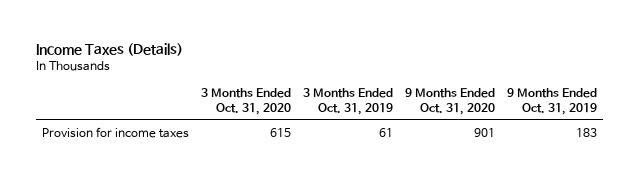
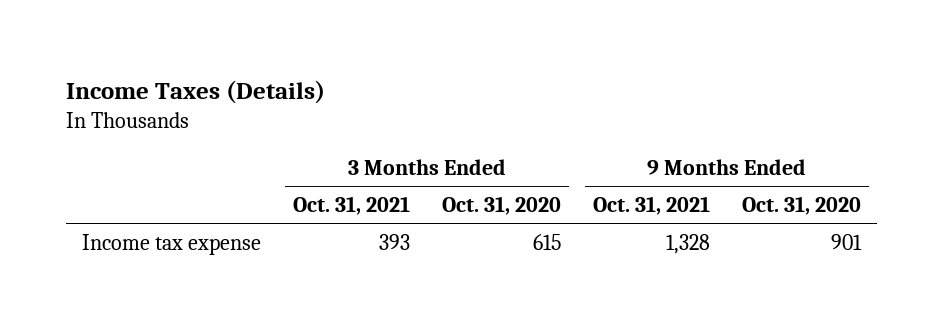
- | 3 Months Ended Oct. 31, 2020 | 3 Months Ended Oct. 31, 2019 | 9 Months Ended Oct. 31, 2020 | 9 Months Ended Oct. 31, 2019
+ | 3 Months Ended Oct. 31, 2021 | 3 Months Ended Oct. 31, 2020 | 9 Months Ended Oct. 31, 2021 | 9 Months Ended Oct. 31, 2020
- Provision for income taxes | 615 | 61 | 901 | 183
+ Income tax expense | 393 | 615 | 1,328 | 901

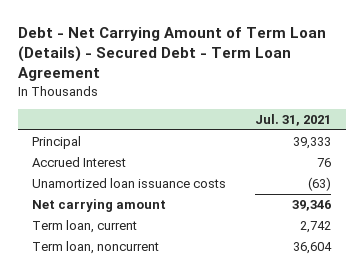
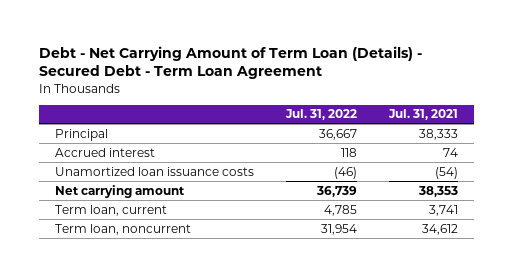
- | Jul. 31, 2021
+ | Jul. 31, 2022 | Jul. 31, 2021
- Principal | 39,333
- Accrued Interest | 76
- Unamortized loan issuance costs | (63)
- Net carrying amount | 39,346
- Term loan, current | 2,742
- Term loan, noncurrent | 36,604
+ Principal | 36,667 | 38,333
+ Accrued interest | 118 | 74
+ Unamortized loan issuance costs | (46) | (54)
+ Net carrying amount | 36,739 | 38,353
+ Term loan, current | 4,785 | 3,741
+ Term loan, noncurrent | 31,954 | 34,612

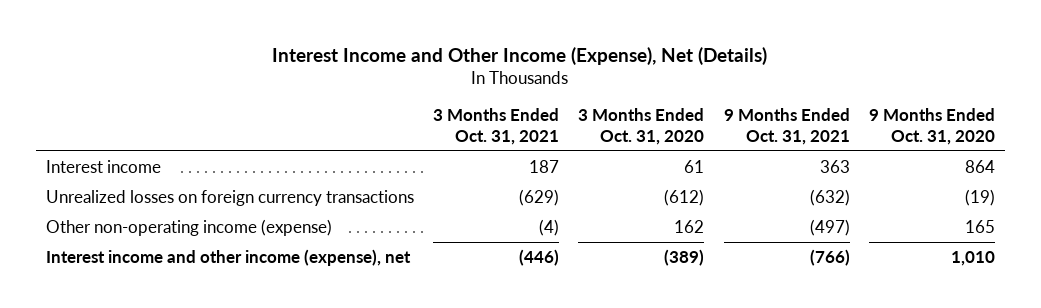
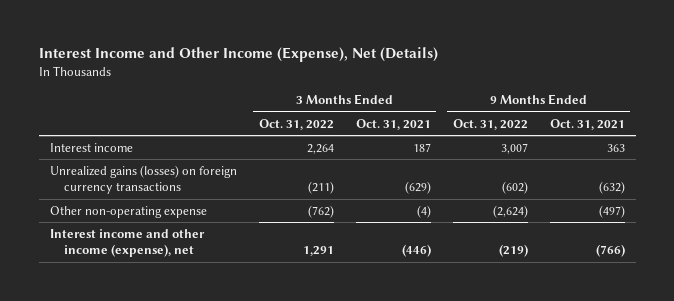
- | 3 Months Ended Oct. 31, 2021 | 3 Months Ended Oct. 31, 2020 | 9 Months Ended Oct. 31, 2021 | 9 Months Ended Oct. 31, 2020
+ | 3 Months Ended Oct. 31, 2022 | 3 Months Ended Oct. 31, 2021 | 9 Months Ended Oct. 31, 2022 | 9 Months Ended Oct. 31, 2021
- Unrealized losses on foreign currency transactions | (629) | (612) | (632) | (19)
- Other non-operating income (expense) | (4) | 162 | (497) | 165
+ Unrealized gains (losses) on foreign currency transactions | (211) | (629) | (602) | (632)
+ Other non-operating expense | (762) | (4) | (2,624) | (497)

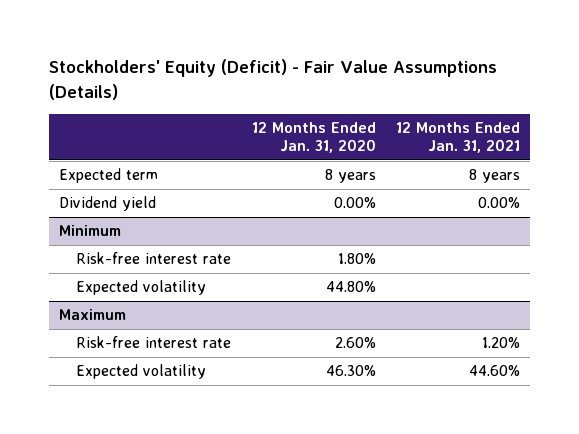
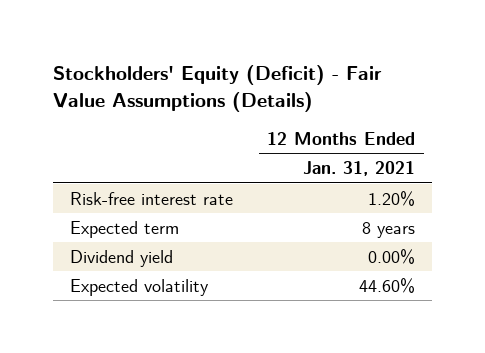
- | 12 Months Ended Jan. 31, 2020 | 12 Months Ended Jan. 31, 2021
+ | 12 Months Ended Jan. 31, 2021
+ Risk-free interest rate | 1.20%
- Minimum
- Risk-free interest rate | 1.80% |
- Expected volatility | 44.80% |
- Maximum
- Risk-free interest rate | 2.60% | 1.20%

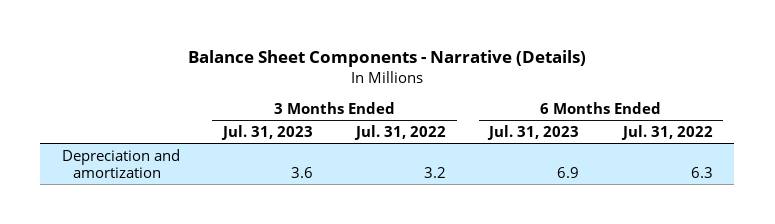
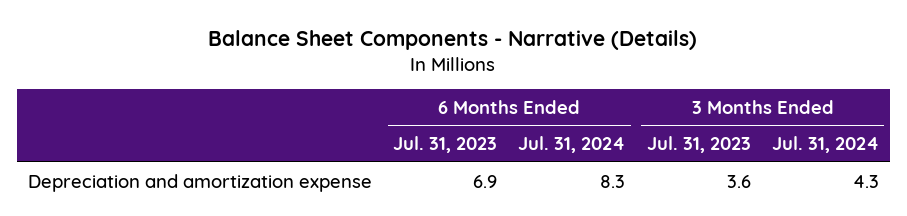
- | 3 Months Ended Jul. 31, 2023 | 3 Months Ended Jul. 31, 2022 | 6 Months Ended Jul. 31, 2023 | 6 Months Ended Jul. 31, 2022
+ | 6 Months Ended Jul. 31, 2023 | 6 Months Ended Jul. 31, 2024 | 3 Months Ended Jul. 31, 2023 | 3 Months Ended Jul. 31, 2024
- Depreciation and amortization | 3.6 | 3.2 | 6.9 | 6.3
+ Depreciation and amortization expense | 6.9 | 8.3 | 3.6 | 4.3

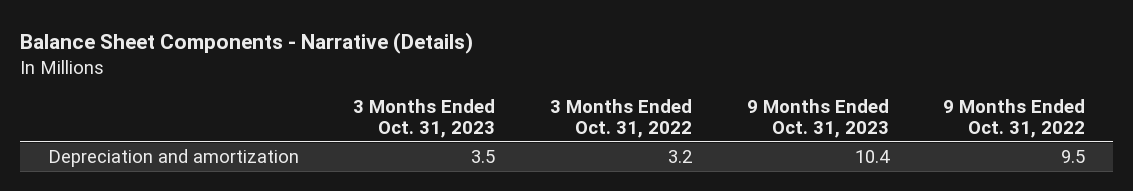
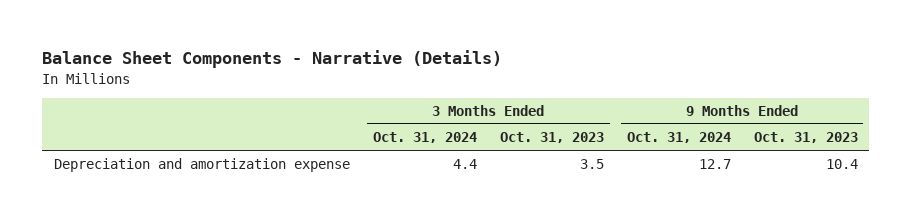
- | 3 Months Ended Oct. 31, 2023 | 3 Months Ended Oct. 31, 2022 | 9 Months Ended Oct. 31, 2023 | 9 Months Ended Oct. 31, 2022
+ | 3 Months Ended Oct. 31, 2024 | 3 Months Ended Oct. 31, 2023 | 9 Months Ended Oct. 31, 2024 | 9 Months Ended Oct. 31, 2023
- Depreciation and amortization | 3.5 | 3.2 | 10.4 | 9.5
+ Depreciation and amortization expense | 4.4 | 3.5 | 12.7 | 10.4

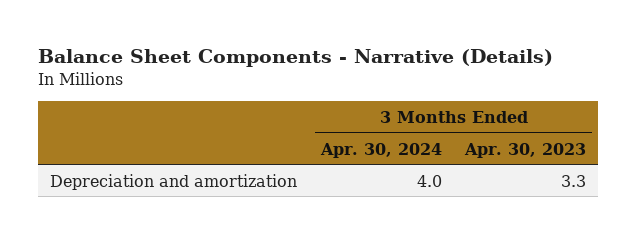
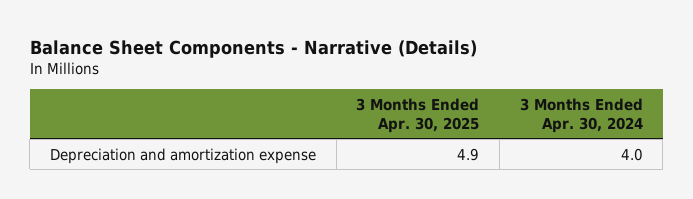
- | 3 Months Ended Apr. 30, 2024 | 3 Months Ended Apr. 30, 2023
+ | 3 Months Ended Apr. 30, 2025 | 3 Months Ended Apr. 30, 2024
- Depreciation and amortization | 4.0 | 3.3
+ Depreciation and amortization expense | 4.9 | 4.0

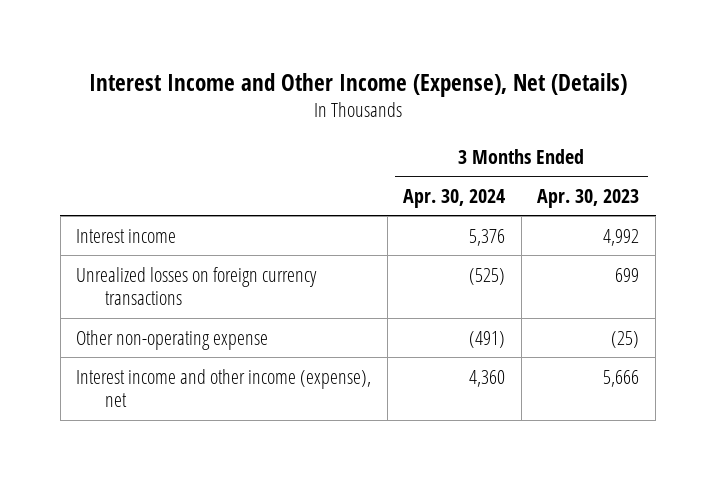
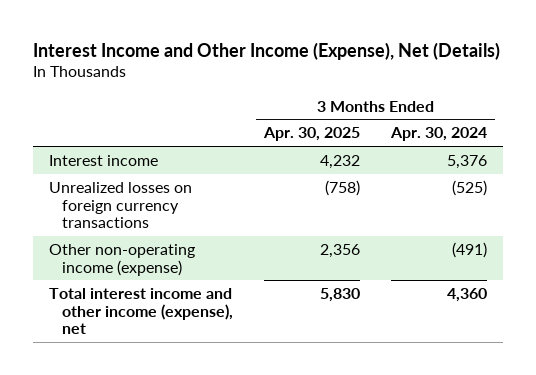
- | 3 Months Ended Apr. 30, 2024 | 3 Months Ended Apr. 30, 2023
+ | 3 Months Ended Apr. 30, 2025 | 3 Months Ended Apr. 30, 2024
- Other non-operating expense | (491) | (25)
- Interest income and other income (expense), net | 4,360 | 5,666
+ Other non-operating income (expense) | 2,356 | (491)
+ Total interest income and other income (expense), net | 5,830 | 4,360

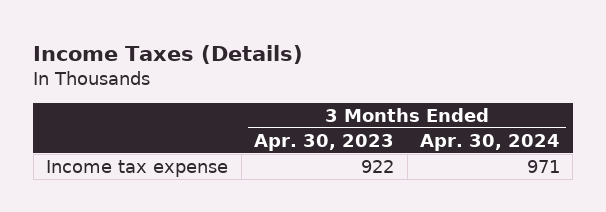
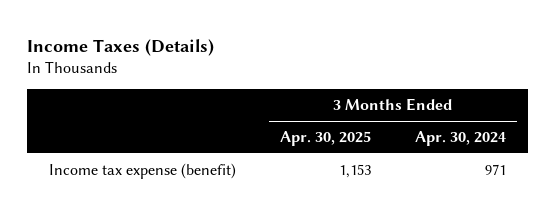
- | 3 Months Ended Apr. 30, 2023 | 3 Months Ended Apr. 30, 2024
+ | 3 Months Ended Apr. 30, 2025 | 3 Months Ended Apr. 30, 2024
- Income tax expense | 922 | 971
+ Income tax expense (benefit) | 1,153 | 971

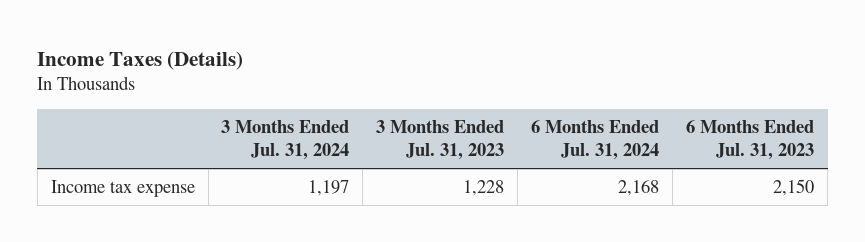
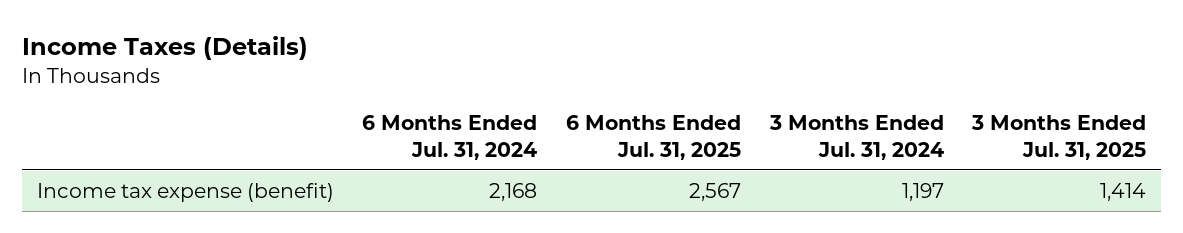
- | 3 Months Ended Jul. 31, 2024 | 3 Months Ended Jul. 31, 2023 | 6 Months Ended Jul. 31, 2024 | 6 Months Ended Jul. 31, 2023
+ | 6 Months Ended Jul. 31, 2024 | 6 Months Ended Jul. 31, 2025 | 3 Months Ended Jul. 31, 2024 | 3 Months Ended Jul. 31, 2025
- Income tax expense | 1,197 | 1,228 | 2,168 | 2,150
+ Income tax expense (benefit) | 2,168 | 2,567 | 1,197 | 1,414

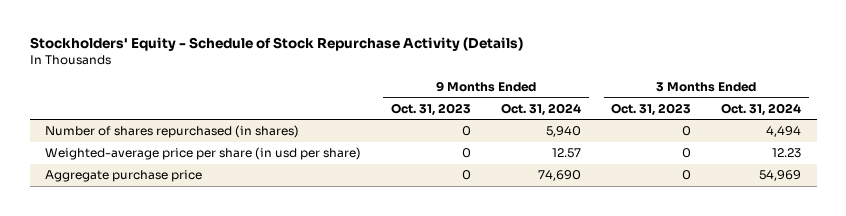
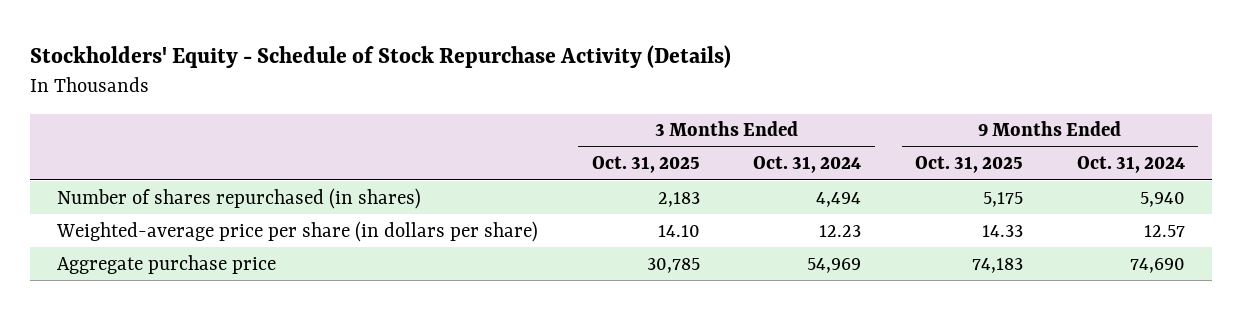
- | 9 Months Ended Oct. 31, 2023 | 9 Months Ended Oct. 31, 2024 | 3 Months Ended Oct. 31, 2023 | 3 Months Ended Oct. 31, 2024
+ | 3 Months Ended Oct. 31, 2025 | 3 Months Ended Oct. 31, 2024 | 9 Months Ended Oct. 31, 2025 | 9 Months Ended Oct. 31, 2024
- Weighted-average price per share (in usd per share) | 0 | 12.57 | 0 | 12.23
+ Weighted-average price per share (in dollars per share) | 14.10 | 12.23 | 14.33 | 12.57

